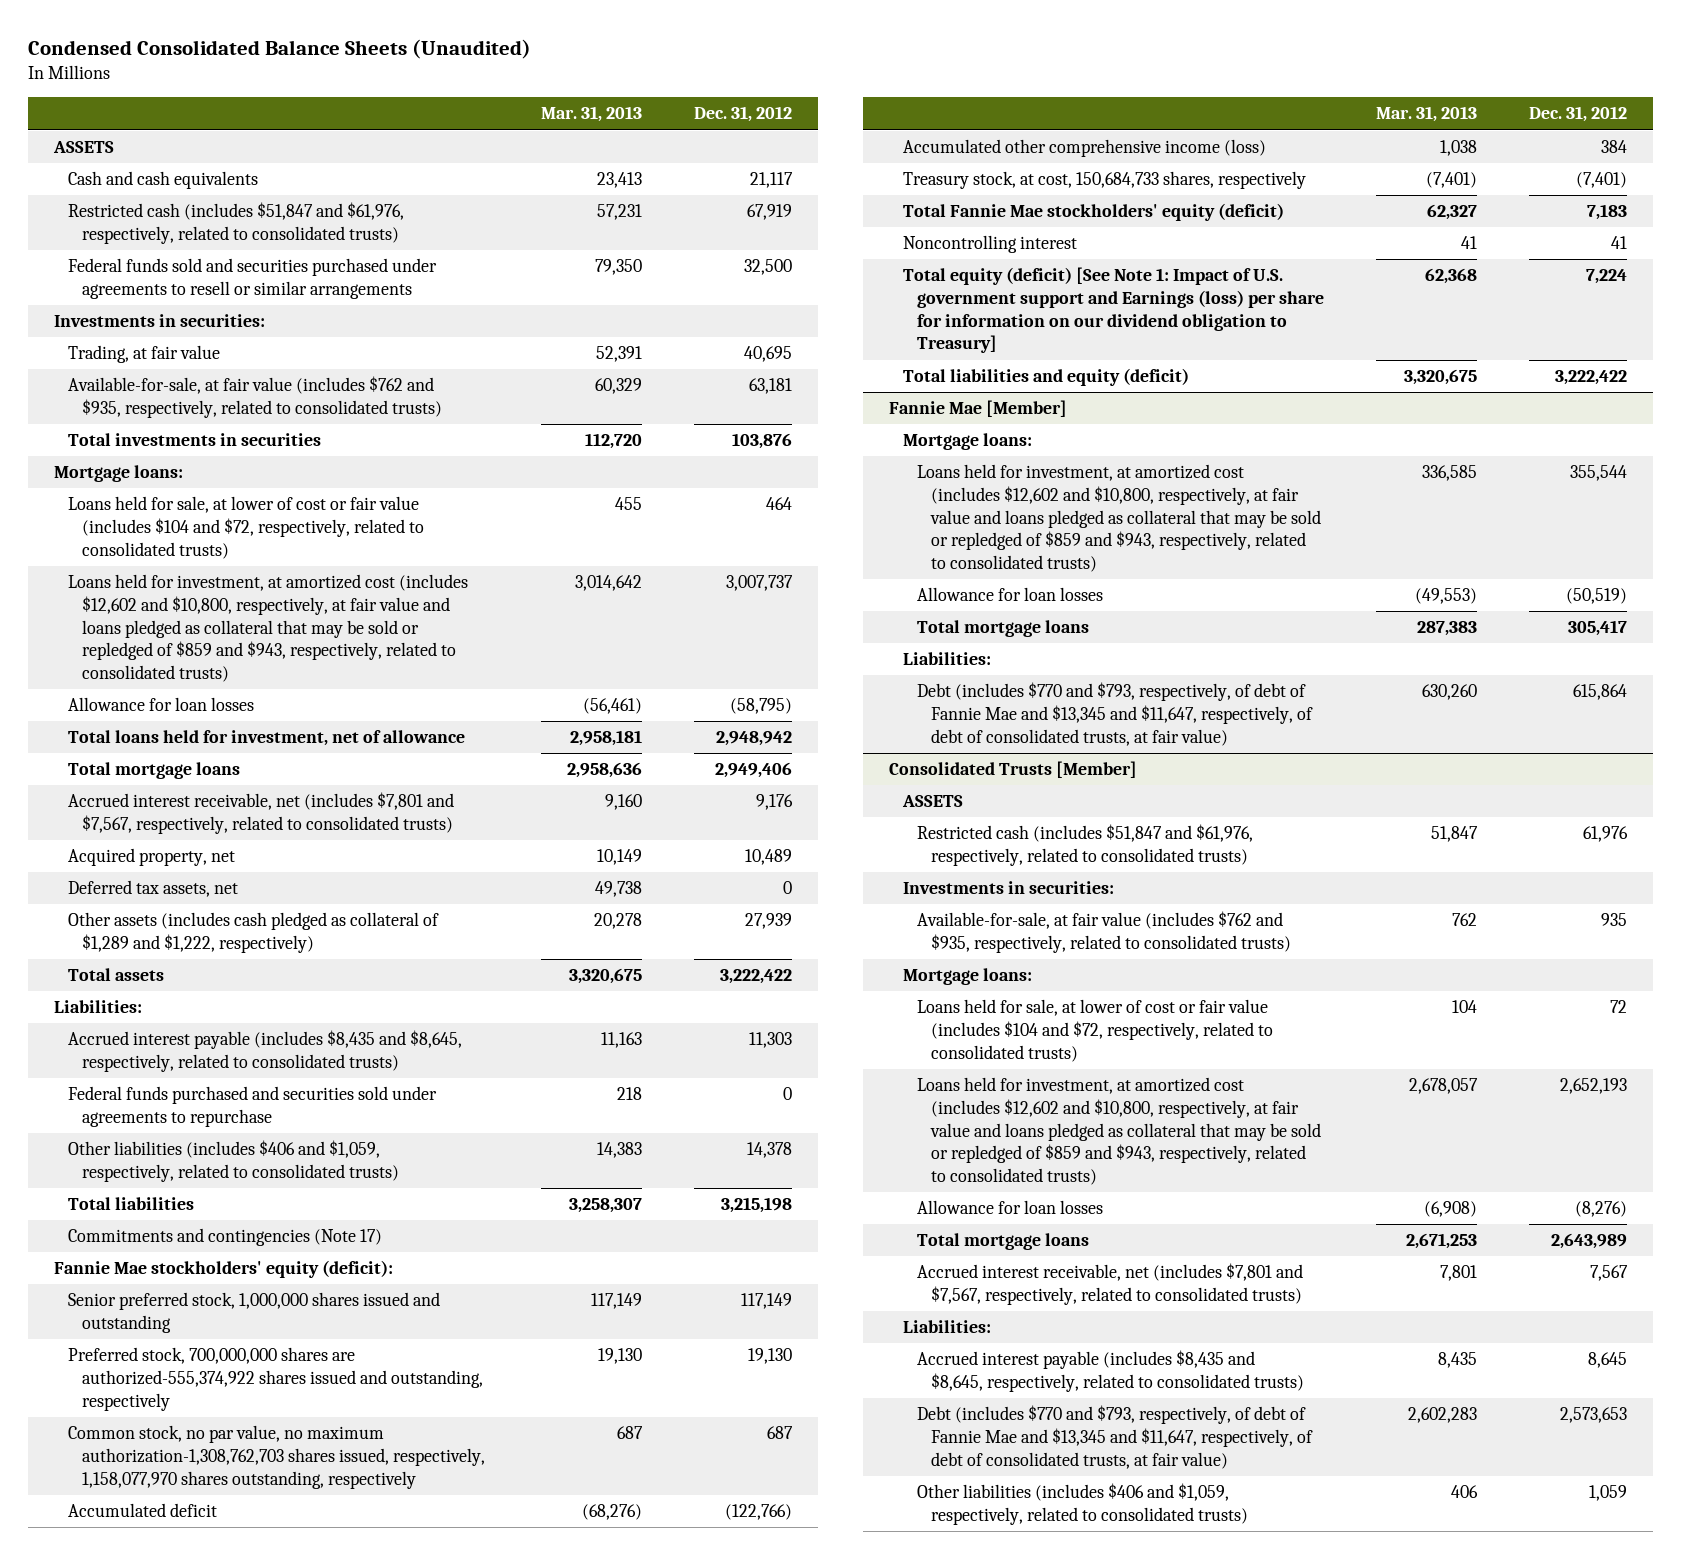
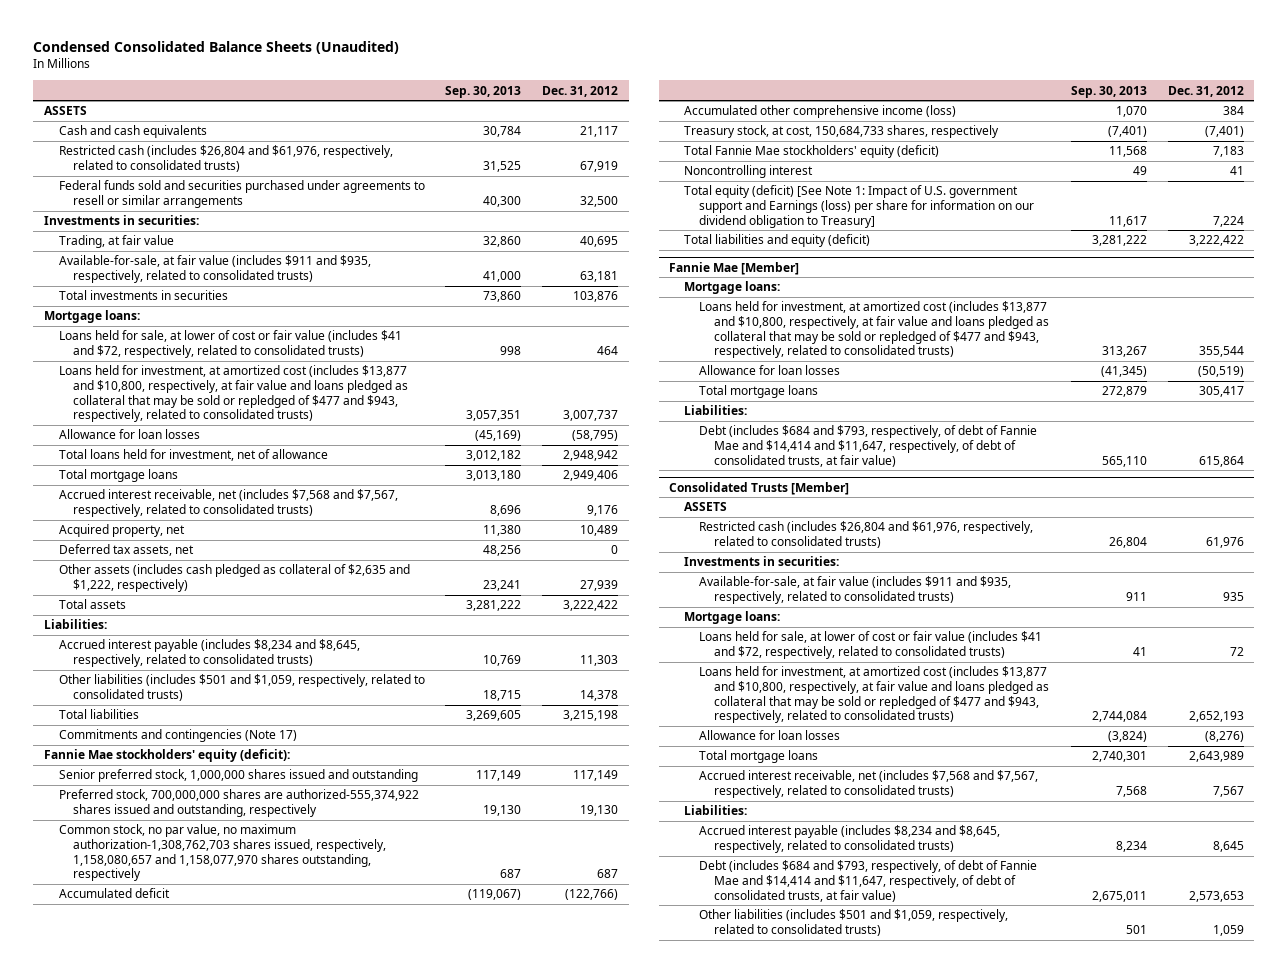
- | Mar. 31, 2013 | Dec. 31, 2012
+ | Sep. 30, 2013 | Dec. 31, 2012
- Restricted cash (includes $51,847 and $61,976, respectively, related to consolidated trusts) | 57,231 | 67,919
+ Restricted cash (includes $26,804 and $61,976, respectively, related to consolidated trusts) | 31,525 | 67,919
- Available-for-sale, at fair value (includes $762 and $935, respectively, related to consolidated trusts) | 60,329 | 63,181
+ Available-for-sale, at fair value (includes $911 and $935, respectively, related to consolidated trusts) | 41,000 | 63,181
- Loans held for sale, at lower of cost or fair value (includes $104 and $72, respectively, related to consolidated trusts) | 455 | 464
- Loans held for investment, at amortized cost (includes $12,602 and $10,800, respectively, at fair value and loans pledged as collateral that may be sold or repledged of $859 and $943, respectively, related to consolidated trusts) | 3,014,642 | 3,007,737
+ Loans held for sale, at lower of cost or fair value (includes $41 and $72, respectively, related to consolidated trusts) | 998 | 464
+ Loans held for investment, at amortized cost (includes $13,877 and $10,800, respectively, at fair value and loans pledged as collateral that may be sold or repledged of $477 and $943, respectively, related to consolidated trusts) | 3,057,351 | 3,007,737
- Accrued interest receivable, net (includes $7,801 and $7,567, respectively, related to consolidated trusts) | 9,160 | 9,176
+ Accrued interest receivable, net (includes $7,568 and $7,567, respectively, related to consolidated trusts) | 8,696 | 9,176
- Other assets (includes cash pledged as collateral of $1,289 and $1,222, respectively) | 20,278 | 27,939
+ Other assets (includes cash pledged as collateral of $2,635 and $1,222, respectively) | 23,241 | 27,939
- Accrued interest payable (includes $8,435 and $8,645, respectively, related to consolidated trusts) | 11,163 | 11,303
- Federal funds purchased and securities sold under agreements to repurchase | 218 | 0
- Other liabilities (includes $406 and $1,059, respectively, related to consolidated trusts) | 14,383 | 14,378
+ Accrued interest payable (includes $8,234 and $8,645, respectively, related to consolidated trusts) | 10,769 | 11,303
+ Other liabilities (includes $501 and $1,059, respectively, related to consolidated trusts) | 18,715 | 14,378
- Common stock, no par value, no maximum authorization-1,308,762,703 shares issued, respectively, 1,158,077,970 shares outstanding, respectively | 687 | 687
+ Common stock, no par value, no maximum authorization-1,308,762,703 shares issued, respectively, 1,158,080,657 and 1,158,077,970 shares outstanding, respectively | 687 | 687
@ Fannie Mae [Member]
- Loans held for investment, at amortized cost (includes $12,602 and $10,800, respectively, at fair value and loans pledged as collateral that may be sold or repledged of $859 and $943, respectively, related to consolidated trusts) | 336,585 | 355,544
+ Loans held for investment, at amortized cost (includes $13,877 and $10,800, respectively, at fair value and loans pledged as collateral that may be sold or repledged of $477 and $943, respectively, related to consolidated trusts) | 313,267 | 355,544
- Debt (includes $770 and $793, respectively, of debt of Fannie Mae and $13,345 and $11,647, respectively, of debt of consolidated trusts, at fair value) | 630,260 | 615,864
+ Debt (includes $684 and $793, respectively, of debt of Fannie Mae and $14,414 and $11,647, respectively, of debt of consolidated trusts, at fair value) | 565,110 | 615,864
@ Consolidated Trusts [Member]
- Restricted cash (includes $51,847 and $61,976, respectively, related to consolidated trusts) | 51,847 | 61,976
+ Restricted cash (includes $26,804 and $61,976, respectively, related to consolidated trusts) | 26,804 | 61,976
- Available-for-sale, at fair value (includes $762 and $935, respectively, related to consolidated trusts) | 762 | 935
+ Available-for-sale, at fair value (includes $911 and $935, respectively, related to consolidated trusts) | 911 | 935
- Loans held for sale, at lower of cost or fair value (includes $104 and $72, respectively, related to consolidated trusts) | 104 | 72
- Loans held for investment, at amortized cost (includes $12,602 and $10,800, respectively, at fair value and loans pledged as collateral that may be sold or repledged of $859 and $943, respectively, related to consolidated trusts) | 2,678,057 | 2,652,193
+ Loans held for sale, at lower of cost or fair value (includes $41 and $72, respectively, related to consolidated trusts) | 41 | 72
+ Loans held for investment, at amortized cost (includes $13,877 and $10,800, respectively, at fair value and loans pledged as collateral that may be sold or repledged of $477 and $943, respectively, related to consolidated trusts) | 2,744,084 | 2,652,193
- Accrued interest receivable, net (includes $7,801 and $7,567, respectively, related to consolidated trusts) | 7,801 | 7,567
+ Accrued interest receivable, net (includes $7,568 and $7,567, respectively, related to consolidated trusts) | 7,568 | 7,567
- Accrued interest payable (includes $8,435 and $8,645, respectively, related to consolidated trusts) | 8,435 | 8,645
- Debt (includes $770 and $793, respectively, of debt of Fannie Mae and $13,345 and $11,647, respectively, of debt of consolidated trusts, at fair value) | 2,602,283 | 2,573,653
- Other liabilities (includes $406 and $1,059, respectively, related to consolidated trusts) | 406 | 1,059
+ Accrued interest payable (includes $8,234 and $8,645, respectively, related to consolidated trusts) | 8,234 | 8,645
+ Debt (includes $684 and $793, respectively, of debt of Fannie Mae and $14,414 and $11,647, respectively, of debt of consolidated trusts, at fair value) | 2,675,011 | 2,573,653
+ Other liabilities (includes $501 and $1,059, respectively, related to consolidated trusts) | 501 | 1,059

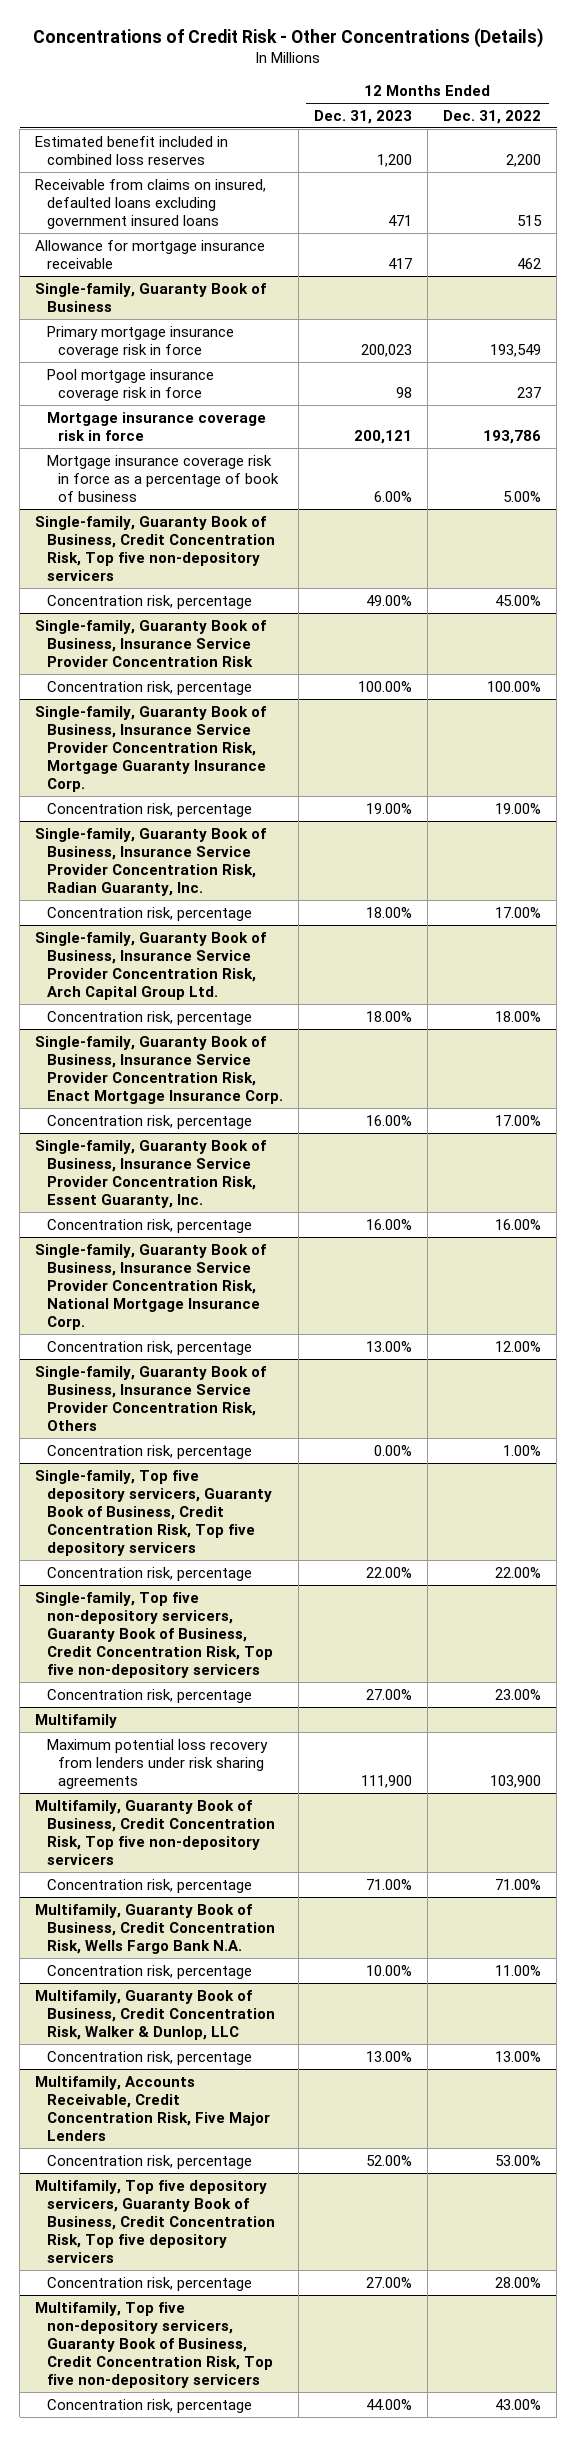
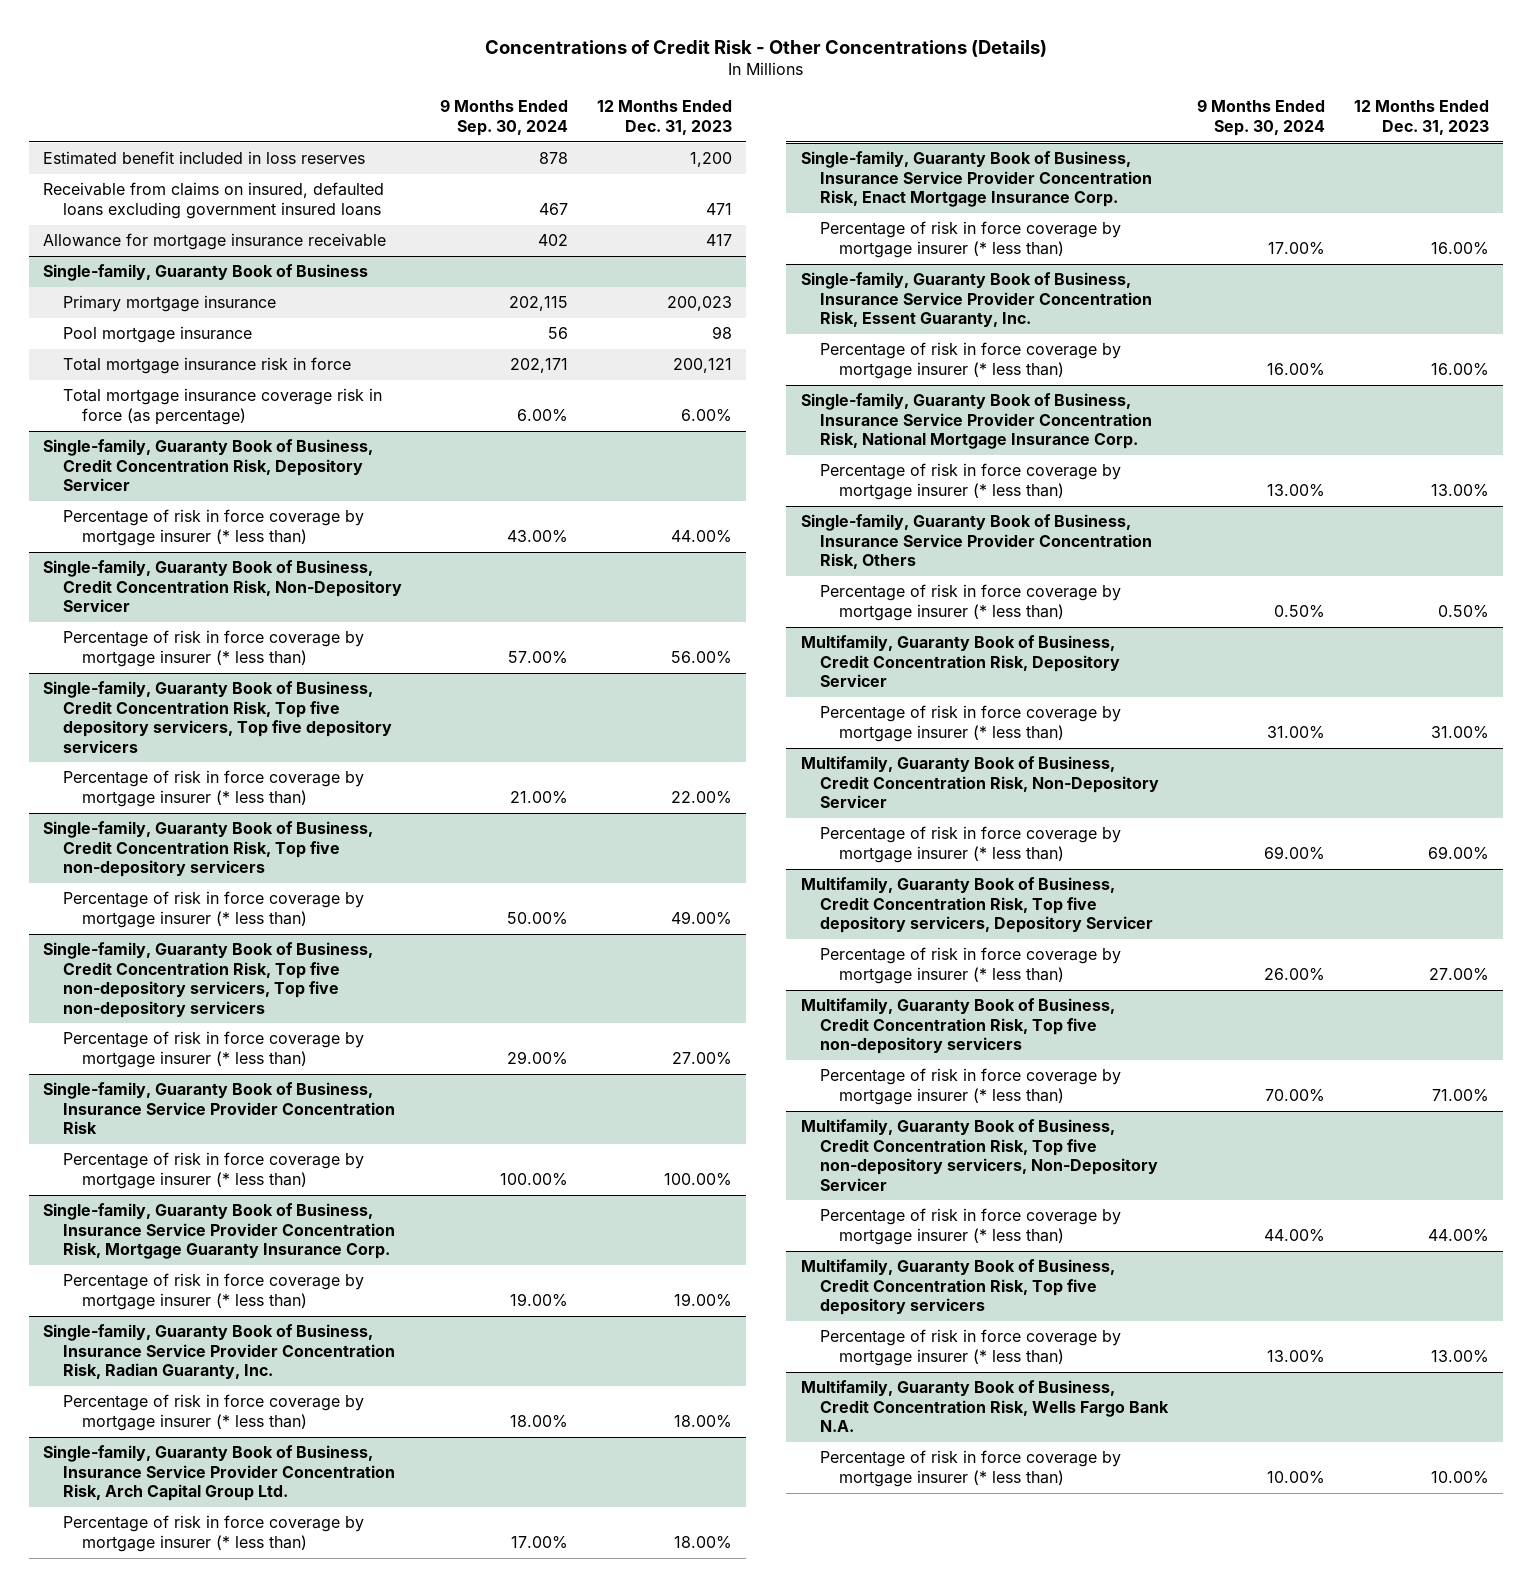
- | 12 Months Ended Dec. 31, 2023 | 12 Months Ended Dec. 31, 2022
+ | 9 Months Ended Sep. 30, 2024 | 12 Months Ended Dec. 31, 2023
- Estimated benefit included in combined loss reserves | 1,200 | 2,200
+ Estimated benefit included in loss reserves | 878 | 1,200
@ Single-family, Guaranty Book of Business
- Primary mortgage insurance coverage risk in force | 200,023 | 193,549
- Pool mortgage insurance coverage risk in force | 98 | 237
- Mortgage insurance coverage risk in force | 200,121 | 193,786
- Mortgage insurance coverage risk in force as a percentage of book of business | 6.00% | 5.00%
+ Primary mortgage insurance | 202,115 | 200,023
+ Pool mortgage insurance | 56 | 98
+ Total mortgage insurance risk in force | 202,171 | 200,121
+ Total mortgage insurance coverage risk in force (as percentage) | 6.00% | 6.00%
+ Single-family, Guaranty Book of Business, Credit Concentration Risk, Depository Servicer
+ Percentage of risk in force coverage by mortgage insurer (* less than) | 43.00% | 44.00%
+ Single-family, Guaranty Book of Business, Credit Concentration Risk, Non-Depository Servicer
+ Percentage of risk in force coverage by mortgage insurer (* less than) | 57.00% | 56.00%
+ Single-family, Guaranty Book of Business, Credit Concentration Risk, Top five depository servicers, Top five depository servicers
+ Percentage of risk in force coverage by mortgage insurer (* less than) | 21.00% | 22.00%
@ Single-family, Guaranty Book of Business, Credit Concentration Risk, Top five non-depository servicers
- Concentration risk, percentage | 49.00% | 45.00%
+ Percentage of risk in force coverage by mortgage insurer (* less than) | 50.00% | 49.00%
+ Single-family, Guaranty Book of Business, Credit Concentration Risk, Top five non-depository servicers, Top five non-depository servicers
+ Percentage of risk in force coverage by mortgage insurer (* less than) | 29.00% | 27.00%
@ Single-family, Guaranty Book of Business, Insurance Service Provider Concentration Risk
- Concentration risk, percentage | 100.00% | 100.00%
+ Percentage of risk in force coverage by mortgage insurer (* less than) | 100.00% | 100.00%
@ Single-family, Guaranty Book of Business, Insurance Service Provider Concentration Risk, Mortgage Guaranty Insurance Corp.
- Concentration risk, percentage | 19.00% | 19.00%
+ Percentage of risk in force coverage by mortgage insurer (* less than) | 19.00% | 19.00%
@ Single-family, Guaranty Book of Business, Insurance Service Provider Concentration Risk, Radian Guaranty, Inc.
- Concentration risk, percentage | 18.00% | 17.00%
+ Percentage of risk in force coverage by mortgage insurer (* less than) | 18.00% | 18.00%
@ Single-family, Guaranty Book of Business, Insurance Service Provider Concentration Risk, Arch Capital Group Ltd.
- Concentration risk, percentage | 18.00% | 18.00%
+ Percentage of risk in force coverage by mortgage insurer (* less than) | 17.00% | 18.00%
@ Single-family, Guaranty Book of Business, Insurance Service Provider Concentration Risk, Enact Mortgage Insurance Corp.
- Concentration risk, percentage | 16.00% | 17.00%
+ Percentage of risk in force coverage by mortgage insurer (* less than) | 17.00% | 16.00%
@ Single-family, Guaranty Book of Business, Insurance Service Provider Concentration Risk, Essent Guaranty, Inc.
- Concentration risk, percentage | 16.00% | 16.00%
+ Percentage of risk in force coverage by mortgage insurer (* less than) | 16.00% | 16.00%
@ Single-family, Guaranty Book of Business, Insurance Service Provider Concentration Risk, National Mortgage Insurance Corp.
- Concentration risk, percentage | 13.00% | 12.00%
+ Percentage of risk in force coverage by mortgage insurer (* less than) | 13.00% | 13.00%
@ Single-family, Guaranty Book of Business, Insurance Service Provider Concentration Risk, Others
- Concentration risk, percentage | 0.00% | 1.00%
- Single-family, Top five depository servicers, Guaranty Book of Business, Credit Concentration Risk, Top five depository servicers
- Concentration risk, percentage | 22.00% | 22.00%
- Single-family, Top five non-depository servicers, Guaranty Book of Business, Credit Concentration Risk, Top five non-depository servicers
- Concentration risk, percentage | 27.00% | 23.00%
- Multifamily
- Maximum potential loss recovery from lenders under risk sharing agreements | 111,900 | 103,900
@ Single-family, Guaranty Book of Business, Insurance Service Provider Concentration Risk, Others
+ Percentage of risk in force coverage by mortgage insurer (* less than) | 0.50% | 0.50%
+ Multifamily, Guaranty Book of Business, Credit Concentration Risk, Depository Servicer
+ Percentage of risk in force coverage by mortgage insurer (* less than) | 31.00% | 31.00%
+ Multifamily, Guaranty Book of Business, Credit Concentration Risk, Non-Depository Servicer
+ Percentage of risk in force coverage by mortgage insurer (* less than) | 69.00% | 69.00%
+ Multifamily, Guaranty Book of Business, Credit Concentration Risk, Top five depository servicers, Depository Servicer
+ Percentage of risk in force coverage by mortgage insurer (* less than) | 26.00% | 27.00%
@ Multifamily, Guaranty Book of Business, Credit Concentration Risk, Top five non-depository servicers
- Concentration risk, percentage | 71.00% | 71.00%
+ Percentage of risk in force coverage by mortgage insurer (* less than) | 70.00% | 71.00%
+ Multifamily, Guaranty Book of Business, Credit Concentration Risk, Top five non-depository servicers, Non-Depository Servicer
+ Percentage of risk in force coverage by mortgage insurer (* less than) | 44.00% | 44.00%
+ Multifamily, Guaranty Book of Business, Credit Concentration Risk, Top five depository servicers
+ Percentage of risk in force coverage by mortgage insurer (* less than) | 13.00% | 13.00%
@ Multifamily, Guaranty Book of Business, Credit Concentration Risk, Wells Fargo Bank N.A.
- Concentration risk, percentage | 10.00% | 11.00%
- Multifamily, Guaranty Book of Business, Credit Concentration Risk, Walker & Dunlop, LLC
- Concentration risk, percentage | 13.00% | 13.00%
- Multifamily, Accounts Receivable, Credit Concentration Risk, Five Major Lenders
- Concentration risk, percentage | 52.00% | 53.00%
- Multifamily, Top five depository servicers, Guaranty Book of Business, Credit Concentration Risk, Top five depository servicers
- Concentration risk, percentage | 27.00% | 28.00%
- Multifamily, Top five non-depository servicers, Guaranty Book of Business, Credit Concentration Risk, Top five non-depository servicers
- Concentration risk, percentage | 44.00% | 43.00%
@ Multifamily, Guaranty Book of Business, Credit Concentration Risk, Wells Fargo Bank N.A.
+ Percentage of risk in force coverage by mortgage insurer (* less than) | 10.00% | 10.00%

